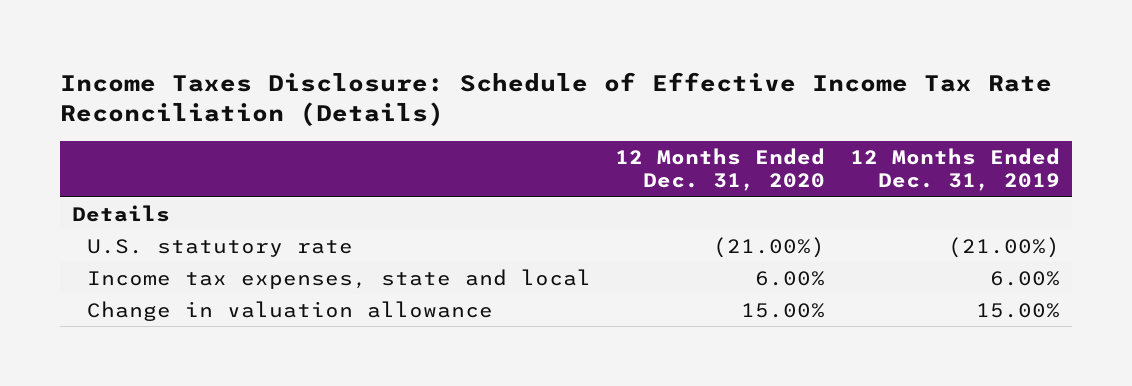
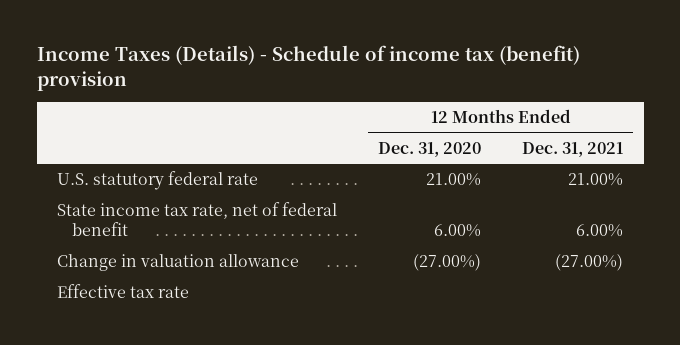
- Income Taxes Disclosure: Schedule of Effective Income Tax Rate Reconciliation (Details)
+ Income Taxes (Details) - Schedule of income tax (benefit) provision
- | 12 Months Ended Dec. 31, 2020 | 12 Months Ended Dec. 31, 2019
+ | 12 Months Ended Dec. 31, 2020 | 12 Months Ended Dec. 31, 2021
- Details
- U.S. statutory rate | (21.00%) | (21.00%)
- Income tax expenses, state and local | 6.00% | 6.00%
- Change in valuation allowance | 15.00% | 15.00%
+ U.S. statutory federal rate | 21.00% | 21.00%
+ State income tax rate, net of federal benefit | 6.00% | 6.00%
+ Change in valuation allowance | (27.00%) | (27.00%)
+ Effective tax rate

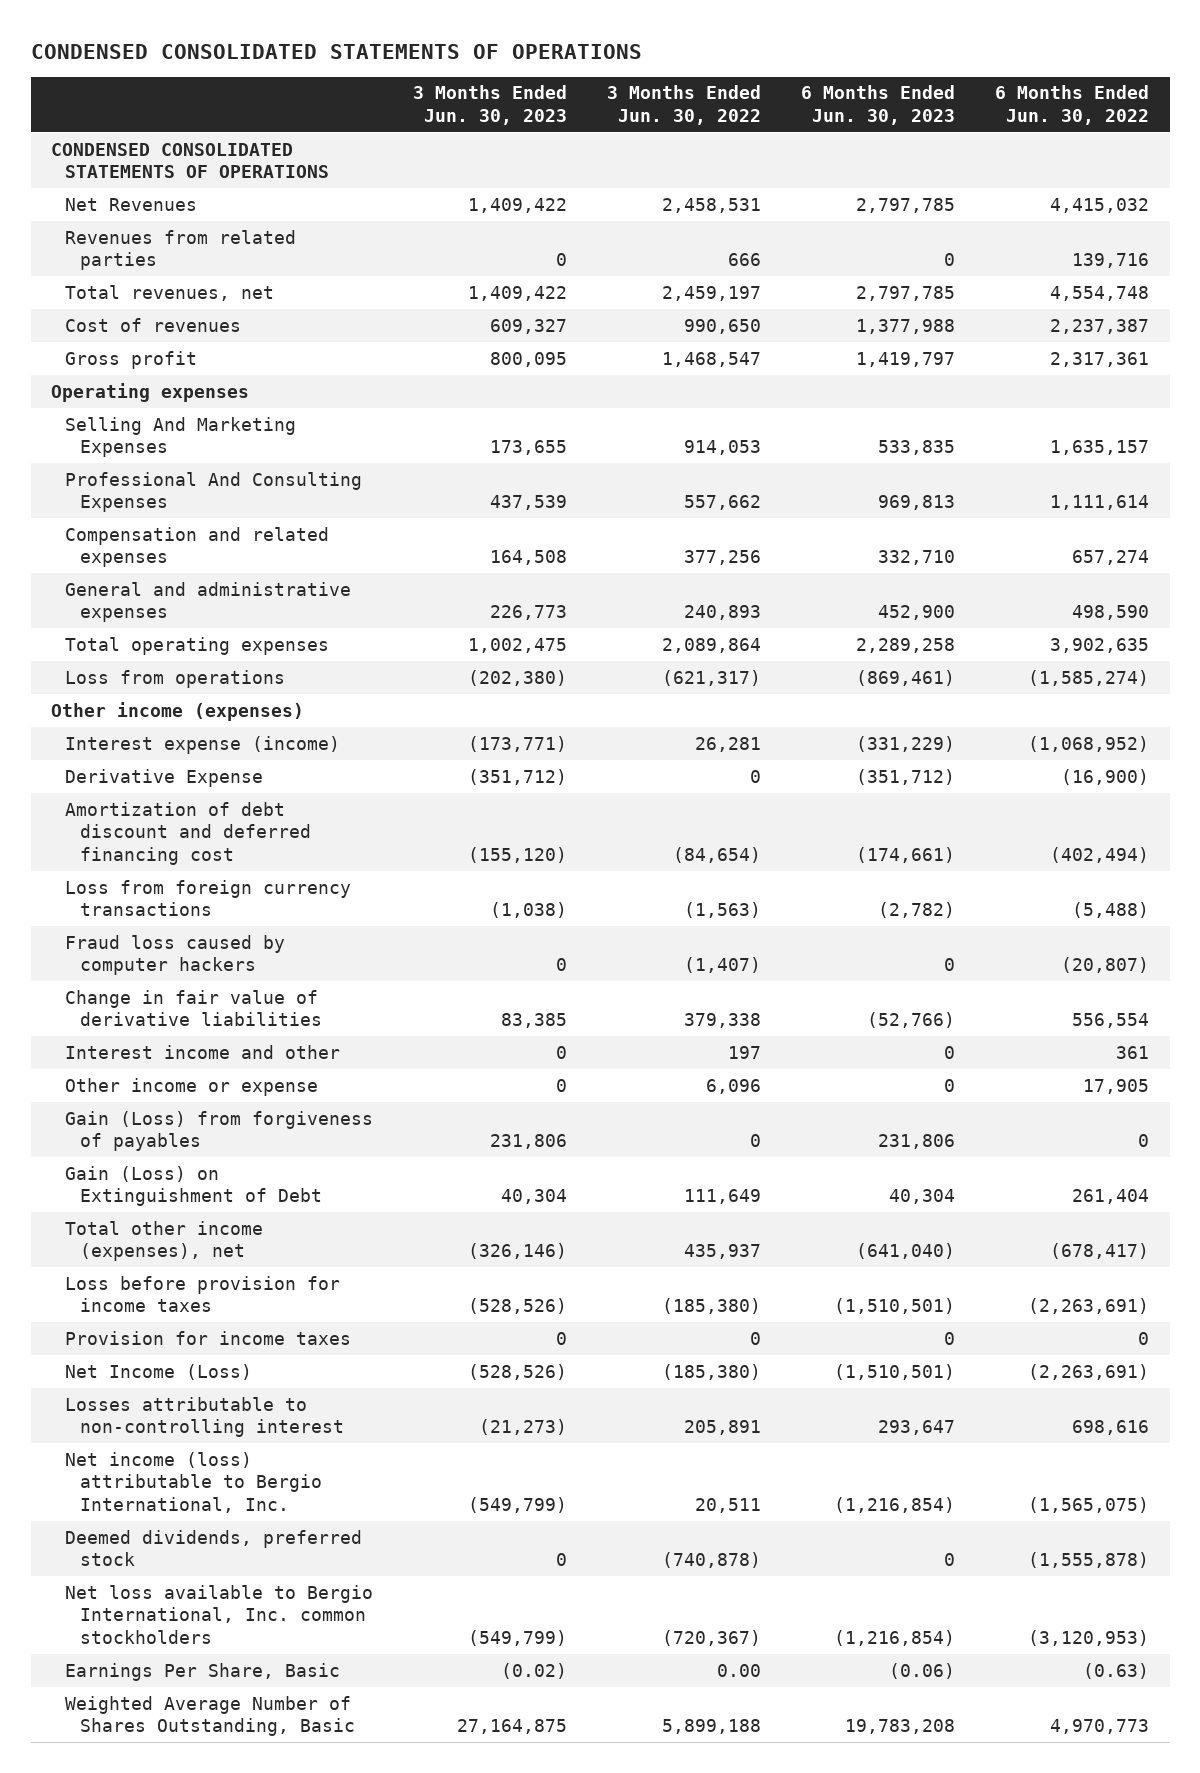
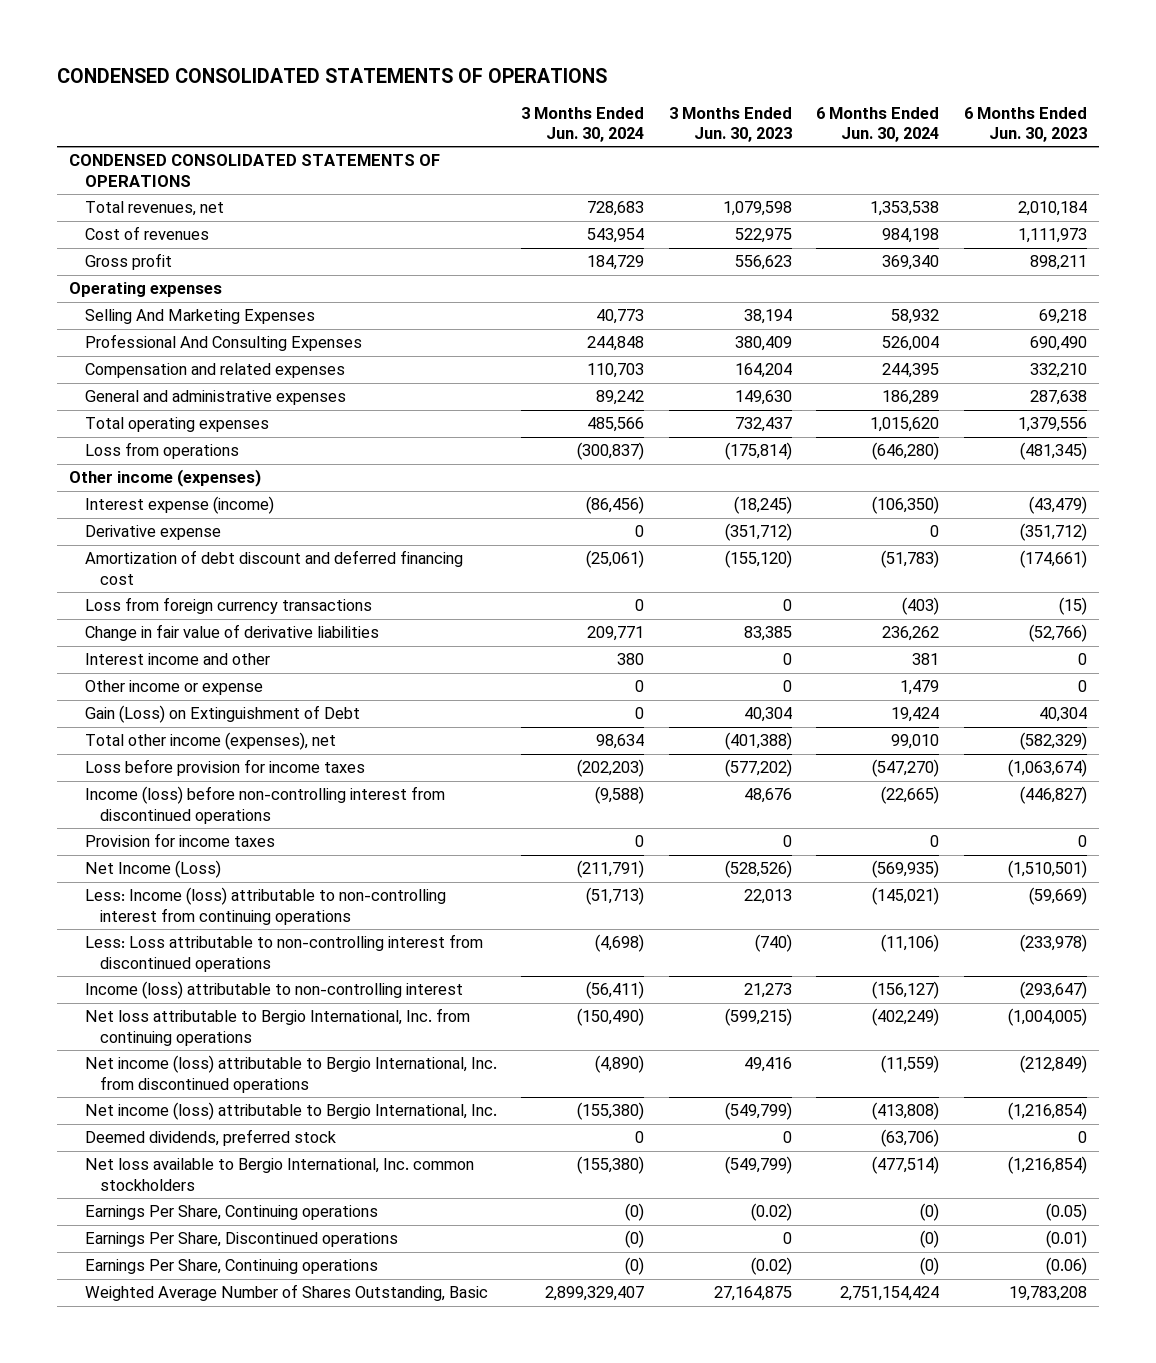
- | 3 Months Ended Jun. 30, 2023 | 3 Months Ended Jun. 30, 2022 | 6 Months Ended Jun. 30, 2023 | 6 Months Ended Jun. 30, 2022
+ | 3 Months Ended Jun. 30, 2024 | 3 Months Ended Jun. 30, 2023 | 6 Months Ended Jun. 30, 2024 | 6 Months Ended Jun. 30, 2023
- Net Revenues | 1,409,422 | 2,458,531 | 2,797,785 | 4,415,032
- Revenues from related parties | 0 | 666 | 0 | 139,716
- Total revenues, net | 1,409,422 | 2,459,197 | 2,797,785 | 4,554,748
- Cost of revenues | 609,327 | 990,650 | 1,377,988 | 2,237,387
- Gross profit | 800,095 | 1,468,547 | 1,419,797 | 2,317,361
+ Total revenues, net | 728,683 | 1,079,598 | 1,353,538 | 2,010,184
+ Cost of revenues | 543,954 | 522,975 | 984,198 | 1,111,973
+ Gross profit | 184,729 | 556,623 | 369,340 | 898,211
- Selling And Marketing Expenses | 173,655 | 914,053 | 533,835 | 1,635,157
- Professional And Consulting Expenses | 437,539 | 557,662 | 969,813 | 1,111,614
- Compensation and related expenses | 164,508 | 377,256 | 332,710 | 657,274
- General and administrative expenses | 226,773 | 240,893 | 452,900 | 498,590
- Total operating expenses | 1,002,475 | 2,089,864 | 2,289,258 | 3,902,635
- Loss from operations | (202,380) | (621,317) | (869,461) | (1,585,274)
+ Selling And Marketing Expenses | 40,773 | 38,194 | 58,932 | 69,218
+ Professional And Consulting Expenses | 244,848 | 380,409 | 526,004 | 690,490
+ Compensation and related expenses | 110,703 | 164,204 | 244,395 | 332,210
+ General and administrative expenses | 89,242 | 149,630 | 186,289 | 287,638
+ Total operating expenses | 485,566 | 732,437 | 1,015,620 | 1,379,556
+ Loss from operations | (300,837) | (175,814) | (646,280) | (481,345)
- Interest expense (income) | (173,771) | 26,281 | (331,229) | (1,068,952)
- Derivative Expense | (351,712) | 0 | (351,712) | (16,900)
+ Interest expense (income) | (86,456) | (18,245) | (106,350) | (43,479)
+ Derivative expense | 0 | (351,712) | 0 | (351,712)
- Loss from foreign currency transactions | (1,038) | (1,563) | (2,782) | (5,488)
- Fraud loss caused by computer hackers | 0 | (1,407) | 0 | (20,807)
+ Loss from foreign currency transactions | 0 | 0 | (403) | (15)
- Gain (Loss) from forgiveness of payables | 231,806 | 0 | 231,806 | 0
- Total other income (expenses), net | (326,146) | 435,937 | (641,040) | (678,417)
- Loss before provision for income taxes | (528,526) | (185,380) | (1,510,501) | (2,263,691)
+ Total other income (expenses), net | 98,634 | (401,388) | 99,010 | (582,329)
+ Loss before provision for income taxes | (202,203) | (577,202) | (547,270) | (1,063,674)
+ Income (loss) before non-controlling interest from discontinued operations | (9,588) | 48,676 | (22,665) | (446,827)
- Losses attributable to non-controlling interest | (21,273) | 205,891 | 293,647 | 698,616
+ Less: Income (loss) attributable to non-controlling interest from continuing operations | (51,713) | 22,013 | (145,021) | (59,669)
+ Less: Loss attributable to non-controlling interest from discontinued operations | (4,698) | (740) | (11,106) | (233,978)
+ Income (loss) attributable to non-controlling interest | (56,411) | 21,273 | (156,127) | (293,647)
+ Net loss attributable to Bergio International, Inc. from continuing operations | (150,490) | (599,215) | (402,249) | (1,004,005)
+ Net income (loss) attributable to Bergio International, Inc. from discontinued operations | (4,890) | 49,416 | (11,559) | (212,849)
- Earnings Per Share, Basic | (0.02) | 0.00 | (0.06) | (0.63)
+ Earnings Per Share, Continuing operations | (0) | (0.02) | (0) | (0.05)
+ Earnings Per Share, Discontinued operations | (0) | 0 | (0) | (0.01)
+ Earnings Per Share, Continuing operations | (0) | (0.02) | (0) | (0.06)

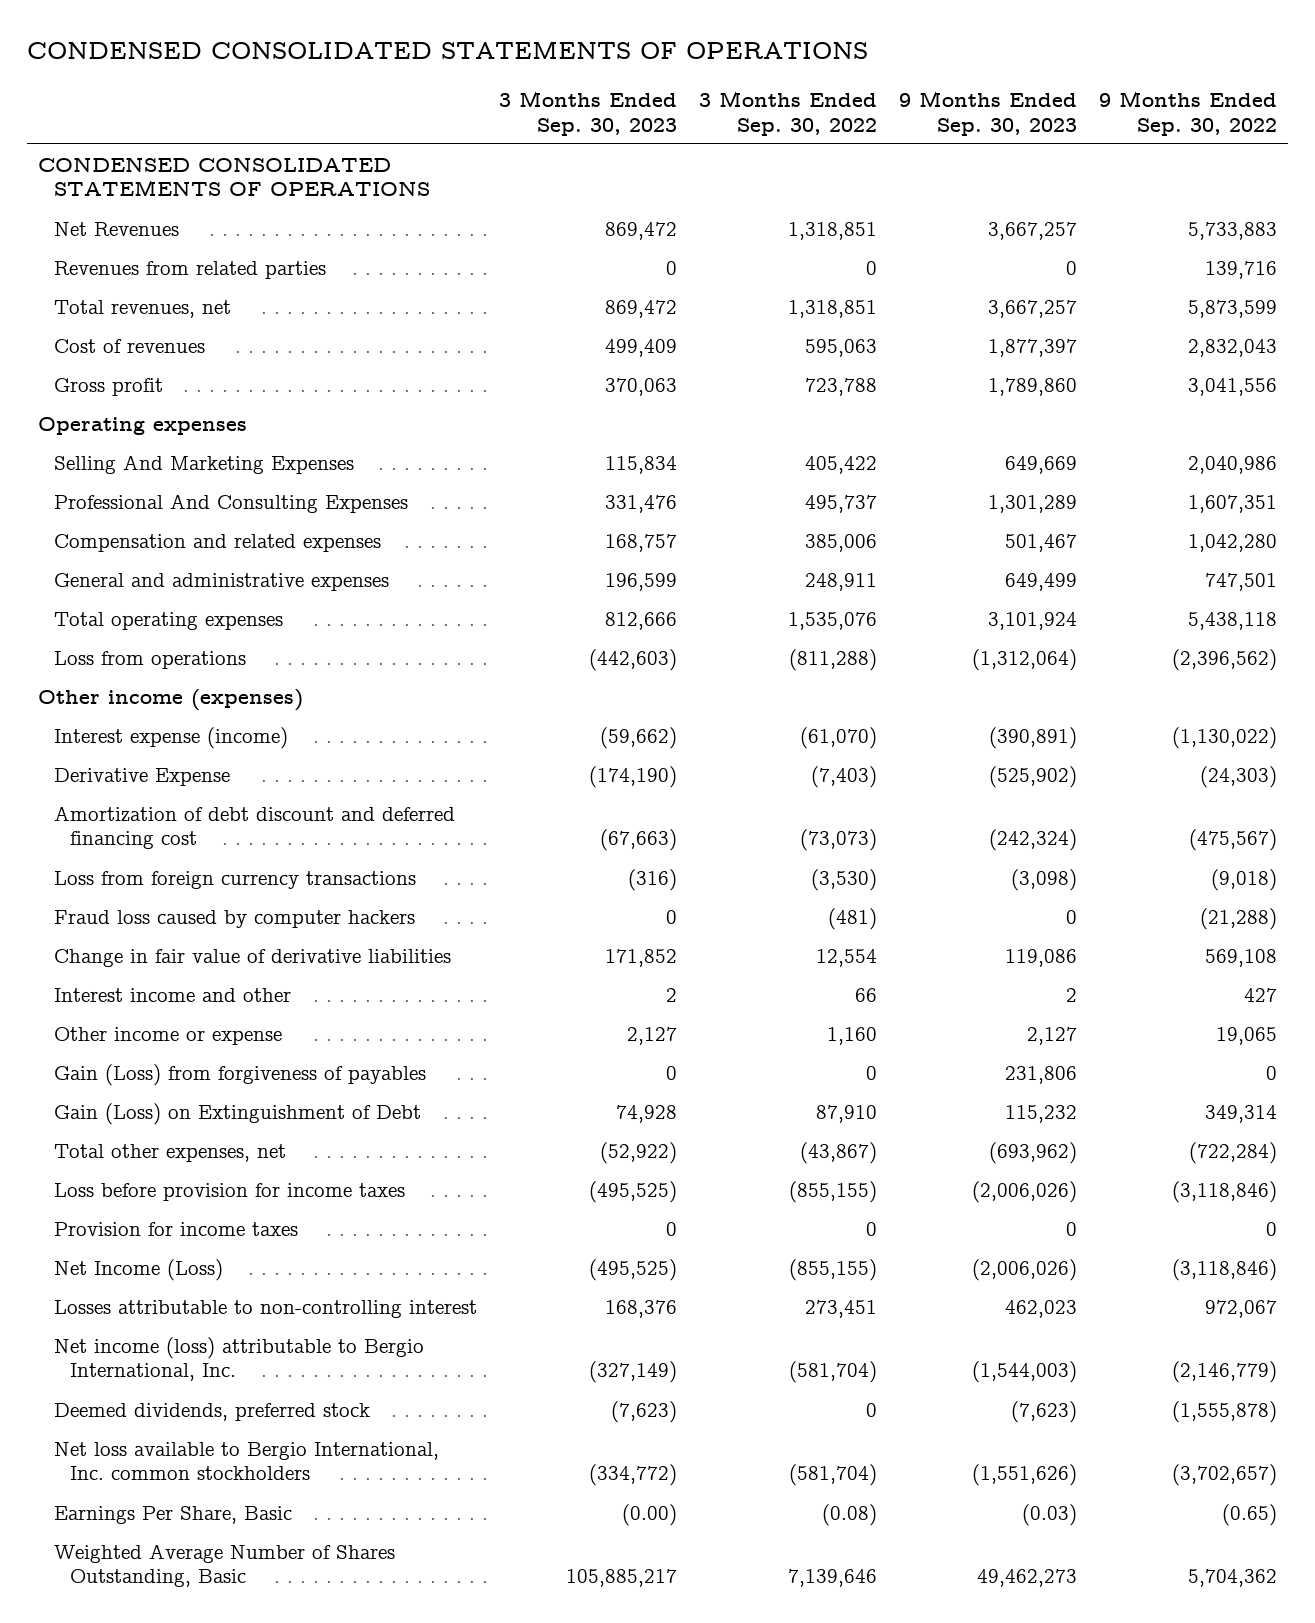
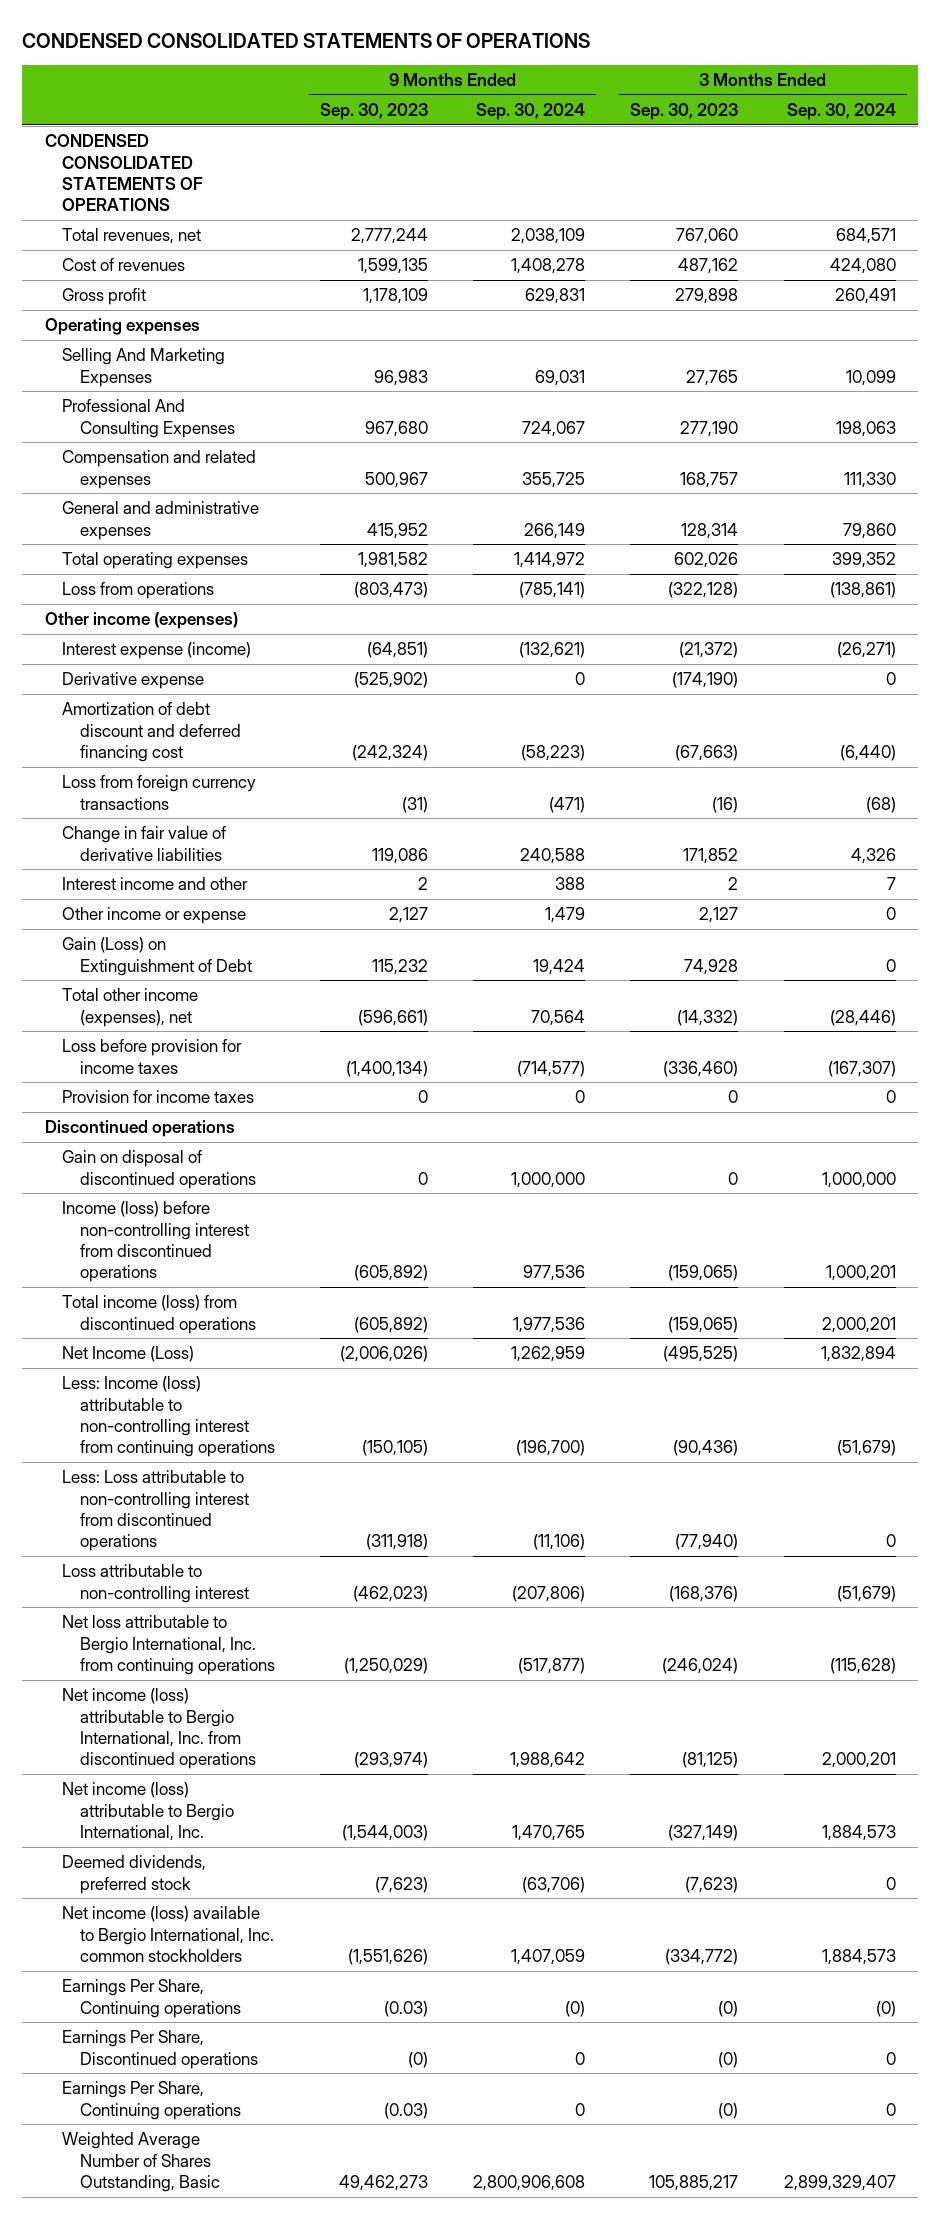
- | 3 Months Ended Sep. 30, 2023 | 3 Months Ended Sep. 30, 2022 | 9 Months Ended Sep. 30, 2023 | 9 Months Ended Sep. 30, 2022
+ | 9 Months Ended Sep. 30, 2023 | 9 Months Ended Sep. 30, 2024 | 3 Months Ended Sep. 30, 2023 | 3 Months Ended Sep. 30, 2024
- Net Revenues | 869,472 | 1,318,851 | 3,667,257 | 5,733,883
- Revenues from related parties | 0 | 0 | 0 | 139,716
- Total revenues, net | 869,472 | 1,318,851 | 3,667,257 | 5,873,599
- Cost of revenues | 499,409 | 595,063 | 1,877,397 | 2,832,043
- Gross profit | 370,063 | 723,788 | 1,789,860 | 3,041,556
+ Total revenues, net | 2,777,244 | 2,038,109 | 767,060 | 684,571
+ Cost of revenues | 1,599,135 | 1,408,278 | 487,162 | 424,080
+ Gross profit | 1,178,109 | 629,831 | 279,898 | 260,491
- Selling And Marketing Expenses | 115,834 | 405,422 | 649,669 | 2,040,986
- Professional And Consulting Expenses | 331,476 | 495,737 | 1,301,289 | 1,607,351
- Compensation and related expenses | 168,757 | 385,006 | 501,467 | 1,042,280
- General and administrative expenses | 196,599 | 248,911 | 649,499 | 747,501
- Total operating expenses | 812,666 | 1,535,076 | 3,101,924 | 5,438,118
- Loss from operations | (442,603) | (811,288) | (1,312,064) | (2,396,562)
+ Selling And Marketing Expenses | 96,983 | 69,031 | 27,765 | 10,099
+ Professional And Consulting Expenses | 967,680 | 724,067 | 277,190 | 198,063
+ Compensation and related expenses | 500,967 | 355,725 | 168,757 | 111,330
+ General and administrative expenses | 415,952 | 266,149 | 128,314 | 79,860
+ Total operating expenses | 1,981,582 | 1,414,972 | 602,026 | 399,352
+ Loss from operations | (803,473) | (785,141) | (322,128) | (138,861)
- Interest expense (income) | (59,662) | (61,070) | (390,891) | (1,130,022)
- Derivative Expense | (174,190) | (7,403) | (525,902) | (24,303)
+ Interest expense (income) | (64,851) | (132,621) | (21,372) | (26,271)
+ Derivative expense | (525,902) | 0 | (174,190) | 0
- Loss from foreign currency transactions | (316) | (3,530) | (3,098) | (9,018)
- Fraud loss caused by computer hackers | 0 | (481) | 0 | (21,288)
+ Loss from foreign currency transactions | (31) | (471) | (16) | (68)
- Gain (Loss) from forgiveness of payables | 0 | 0 | 231,806 | 0
- Total other expenses, net | (52,922) | (43,867) | (693,962) | (722,284)
- Loss before provision for income taxes | (495,525) | (855,155) | (2,006,026) | (3,118,846)
+ Total other income (expenses), net | (596,661) | 70,564 | (14,332) | (28,446)
+ Loss before provision for income taxes | (1,400,134) | (714,577) | (336,460) | (167,307)
+ Discontinued operations
+ Gain on disposal of discontinued operations | 0 | 1,000,000 | 0 | 1,000,000
+ Income (loss) before non-controlling interest from discontinued operations | (605,892) | 977,536 | (159,065) | 1,000,201
+ Total income (loss) from discontinued operations | (605,892) | 1,977,536 | (159,065) | 2,000,201
- Losses attributable to non-controlling interest | 168,376 | 273,451 | 462,023 | 972,067
+ Less: Income (loss) attributable to non-controlling interest from continuing operations | (150,105) | (196,700) | (90,436) | (51,679)
+ Less: Loss attributable to non-controlling interest from discontinued operations | (311,918) | (11,106) | (77,940) | 0
+ Loss attributable to non-controlling interest | (462,023) | (207,806) | (168,376) | (51,679)
+ Net loss attributable to Bergio International, Inc. from continuing operations | (1,250,029) | (517,877) | (246,024) | (115,628)
+ Net income (loss) attributable to Bergio International, Inc. from discontinued operations | (293,974) | 1,988,642 | (81,125) | 2,000,201
- Net loss available to Bergio International, Inc. common stockholders | (334,772) | (581,704) | (1,551,626) | (3,702,657)
- Earnings Per Share, Basic | (0.00) | (0.08) | (0.03) | (0.65)
+ Net income (loss) available to Bergio International, Inc. common stockholders | (1,551,626) | 1,407,059 | (334,772) | 1,884,573
+ Earnings Per Share, Continuing operations | (0.03) | (0) | (0) | (0)
+ Earnings Per Share, Discontinued operations | (0) | 0 | (0) | 0
+ Earnings Per Share, Continuing operations | (0.03) | 0 | (0) | 0

